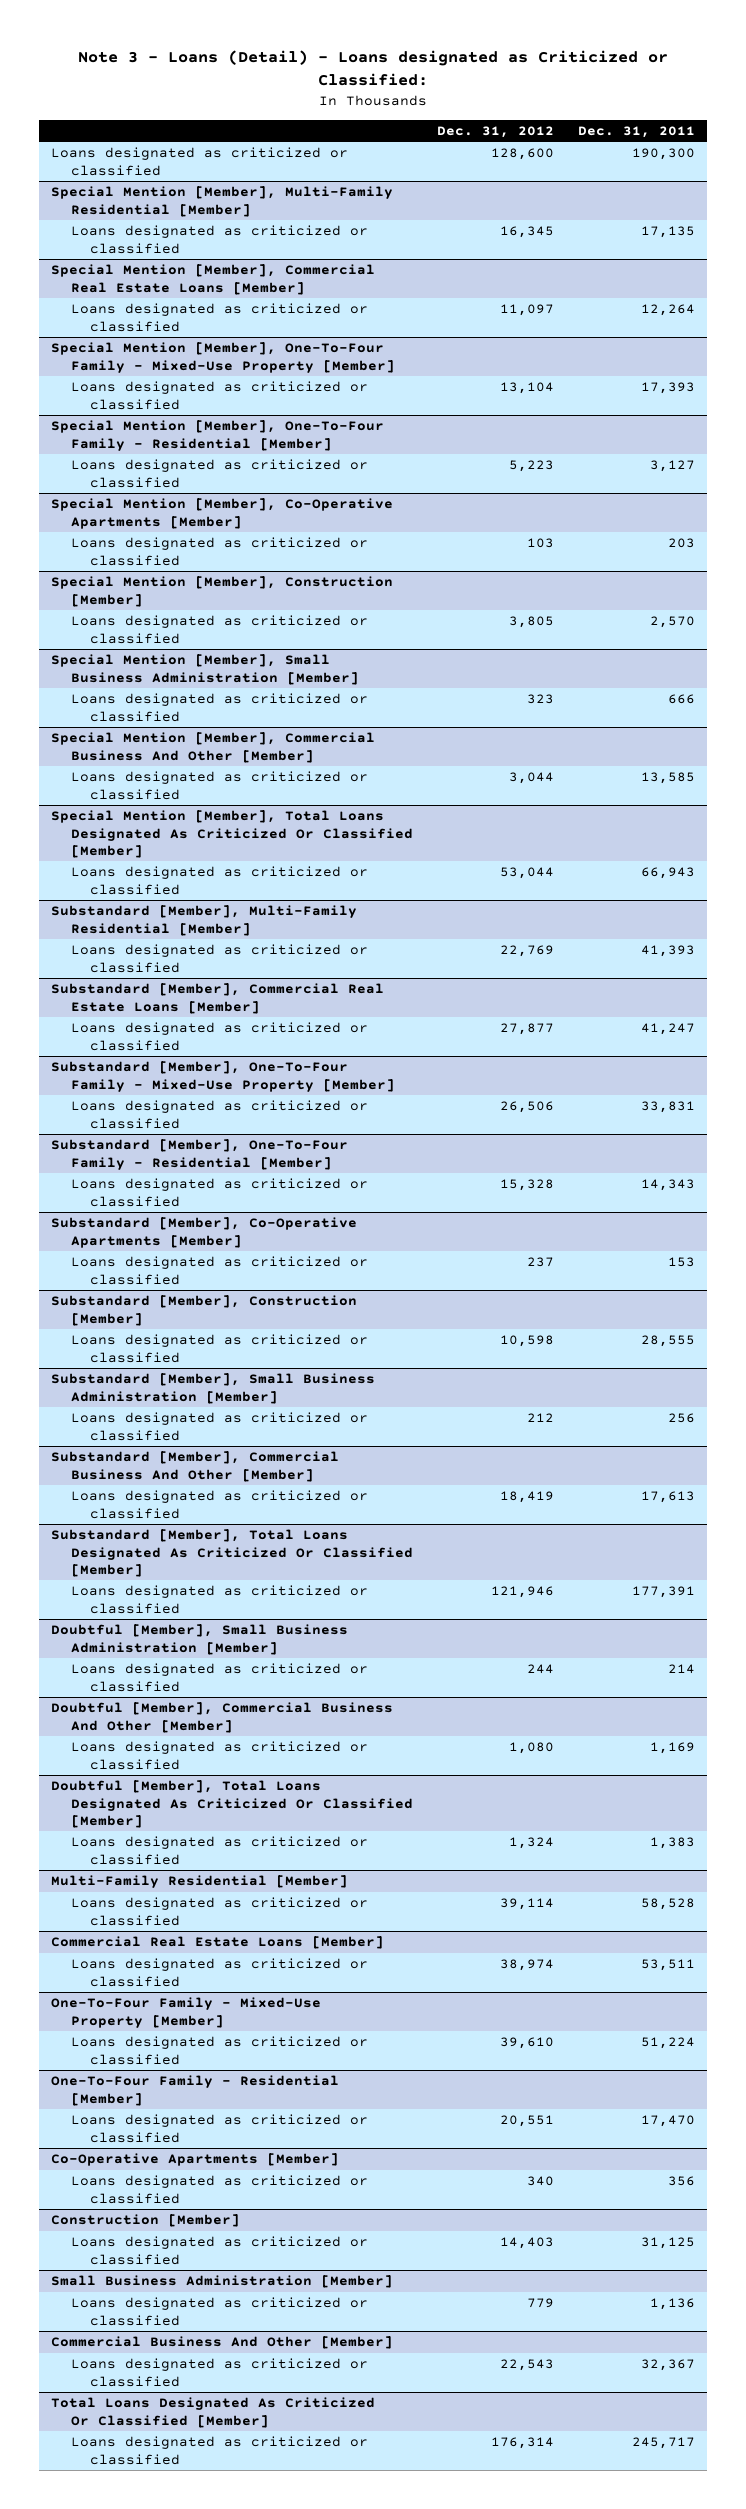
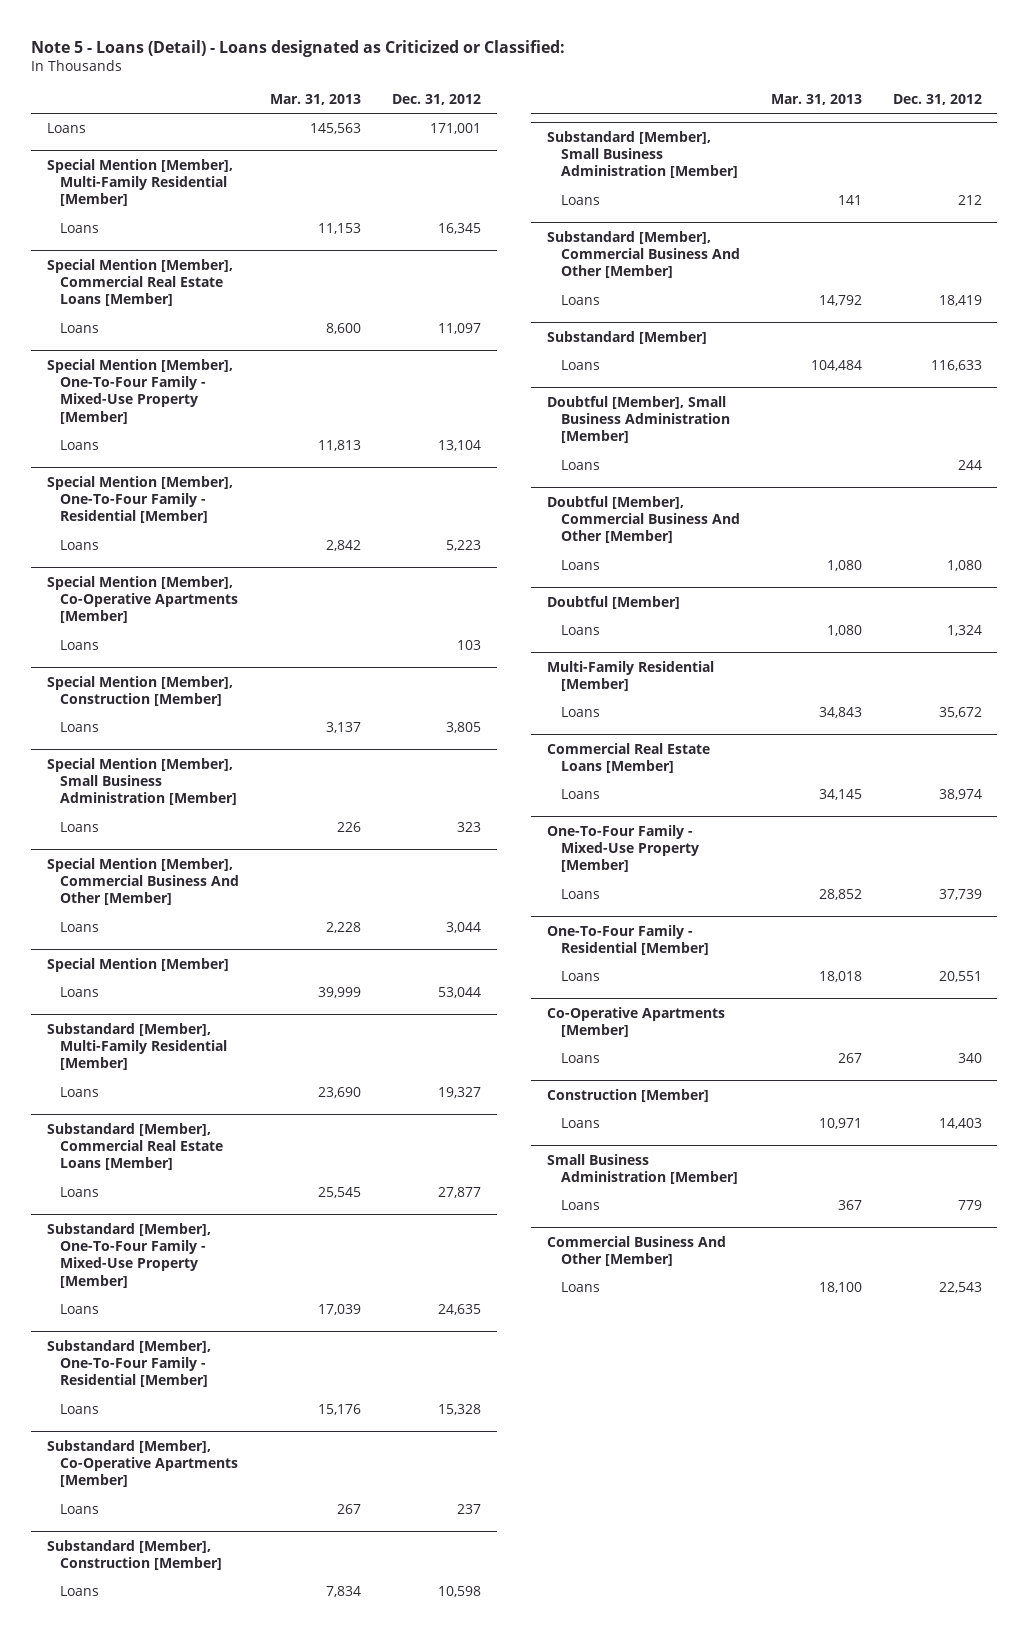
- Note 3 - Loans (Detail) - Loans designated as Criticized or Classified:
+ Note 5 - Loans (Detail) - Loans designated as Criticized or Classified:
- | Dec. 31, 2012 | Dec. 31, 2011
+ | Mar. 31, 2013 | Dec. 31, 2012
- Loans designated as criticized or classified | 128,600 | 190,300
+ Loans | 145,563 | 171,001
@ Special Mention [Member], Multi-Family Residential [Member]
- Loans designated as criticized or classified | 16,345 | 17,135
+ Loans | 11,153 | 16,345
@ Special Mention [Member], Commercial Real Estate Loans [Member]
- Loans designated as criticized or classified | 11,097 | 12,264
+ Loans | 8,600 | 11,097
@ Special Mention [Member], One-To-Four Family - Mixed-Use Property [Member]
- Loans designated as criticized or classified | 13,104 | 17,393
+ Loans | 11,813 | 13,104
@ Special Mention [Member], One-To-Four Family - Residential [Member]
- Loans designated as criticized or classified | 5,223 | 3,127
+ Loans | 2,842 | 5,223
@ Special Mention [Member], Co-Operative Apartments [Member]
- Loans designated as criticized or classified | 103 | 203
+ Loans | | 103
@ Special Mention [Member], Construction [Member]
- Loans designated as criticized or classified | 3,805 | 2,570
+ Loans | 3,137 | 3,805
@ Special Mention [Member], Small Business Administration [Member]
- Loans designated as criticized or classified | 323 | 666
+ Loans | 226 | 323
@ Special Mention [Member], Commercial Business And Other [Member]
- Loans designated as criticized or classified | 3,044 | 13,585
- Special Mention [Member], Total Loans Designated As Criticized Or Classified [Member]
- Loans designated as criticized or classified | 53,044 | 66,943
@ Special Mention [Member], Commercial Business And Other [Member]
+ Loans | 2,228 | 3,044
+ Special Mention [Member]
+ Loans | 39,999 | 53,044
@ Substandard [Member], Multi-Family Residential [Member]
- Loans designated as criticized or classified | 22,769 | 41,393
+ Loans | 23,690 | 19,327
@ Substandard [Member], Commercial Real Estate Loans [Member]
- Loans designated as criticized or classified | 27,877 | 41,247
+ Loans | 25,545 | 27,877
@ Substandard [Member], One-To-Four Family - Mixed-Use Property [Member]
- Loans designated as criticized or classified | 26,506 | 33,831
+ Loans | 17,039 | 24,635
@ Substandard [Member], One-To-Four Family - Residential [Member]
- Loans designated as criticized or classified | 15,328 | 14,343
+ Loans | 15,176 | 15,328
@ Substandard [Member], Co-Operative Apartments [Member]
- Loans designated as criticized or classified | 237 | 153
+ Loans | 267 | 237
@ Substandard [Member], Construction [Member]
- Loans designated as criticized or classified | 10,598 | 28,555
+ Loans | 7,834 | 10,598
@ Substandard [Member], Small Business Administration [Member]
- Loans designated as criticized or classified | 212 | 256
+ Loans | 141 | 212
@ Substandard [Member], Commercial Business And Other [Member]
- Loans designated as criticized or classified | 18,419 | 17,613
- Substandard [Member], Total Loans Designated As Criticized Or Classified [Member]
- Loans designated as criticized or classified | 121,946 | 177,391
@ Substandard [Member], Commercial Business And Other [Member]
+ Loans | 14,792 | 18,419
+ Substandard [Member]
+ Loans | 104,484 | 116,633
@ Doubtful [Member], Small Business Administration [Member]
- Loans designated as criticized or classified | 244 | 214
+ Loans | | 244
@ Doubtful [Member], Commercial Business And Other [Member]
- Loans designated as criticized or classified | 1,080 | 1,169
- Doubtful [Member], Total Loans Designated As Criticized Or Classified [Member]
- Loans designated as criticized or classified | 1,324 | 1,383
@ Doubtful [Member], Commercial Business And Other [Member]
+ Loans | 1,080 | 1,080
+ Doubtful [Member]
+ Loans | 1,080 | 1,324
@ Multi-Family Residential [Member]
- Loans designated as criticized or classified | 39,114 | 58,528
+ Loans | 34,843 | 35,672
@ Commercial Real Estate Loans [Member]
- Loans designated as criticized or classified | 38,974 | 53,511
+ Loans | 34,145 | 38,974
@ One-To-Four Family - Mixed-Use Property [Member]
- Loans designated as criticized or classified | 39,610 | 51,224
+ Loans | 28,852 | 37,739
@ One-To-Four Family - Residential [Member]
- Loans designated as criticized or classified | 20,551 | 17,470
+ Loans | 18,018 | 20,551
@ Co-Operative Apartments [Member]
- Loans designated as criticized or classified | 340 | 356
+ Loans | 267 | 340
@ Construction [Member]
- Loans designated as criticized or classified | 14,403 | 31,125
+ Loans | 10,971 | 14,403
@ Small Business Administration [Member]
- Loans designated as criticized or classified | 779 | 1,136
+ Loans | 367 | 779
@ Commercial Business And Other [Member]
- Loans designated as criticized or classified | 22,543 | 32,367
- Total Loans Designated As Criticized Or Classified [Member]
- Loans designated as criticized or classified | 176,314 | 245,717
@ Commercial Business And Other [Member]
+ Loans | 18,100 | 22,543

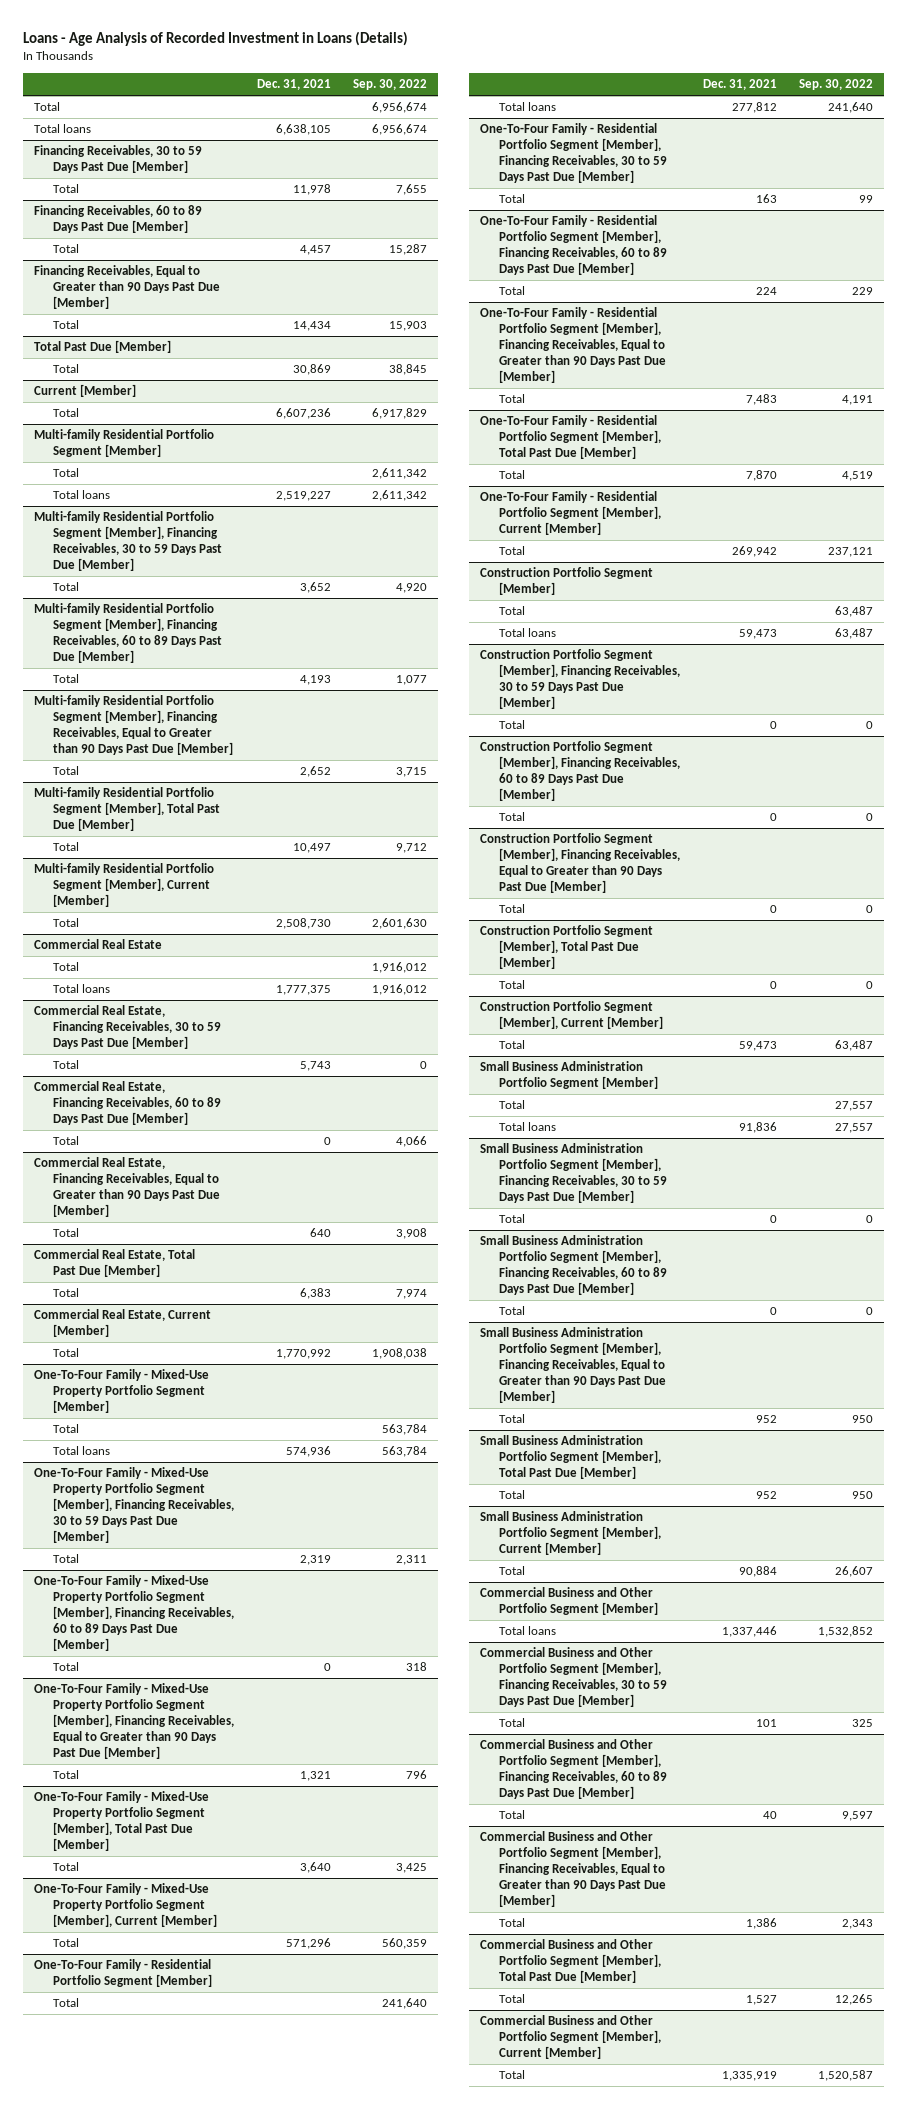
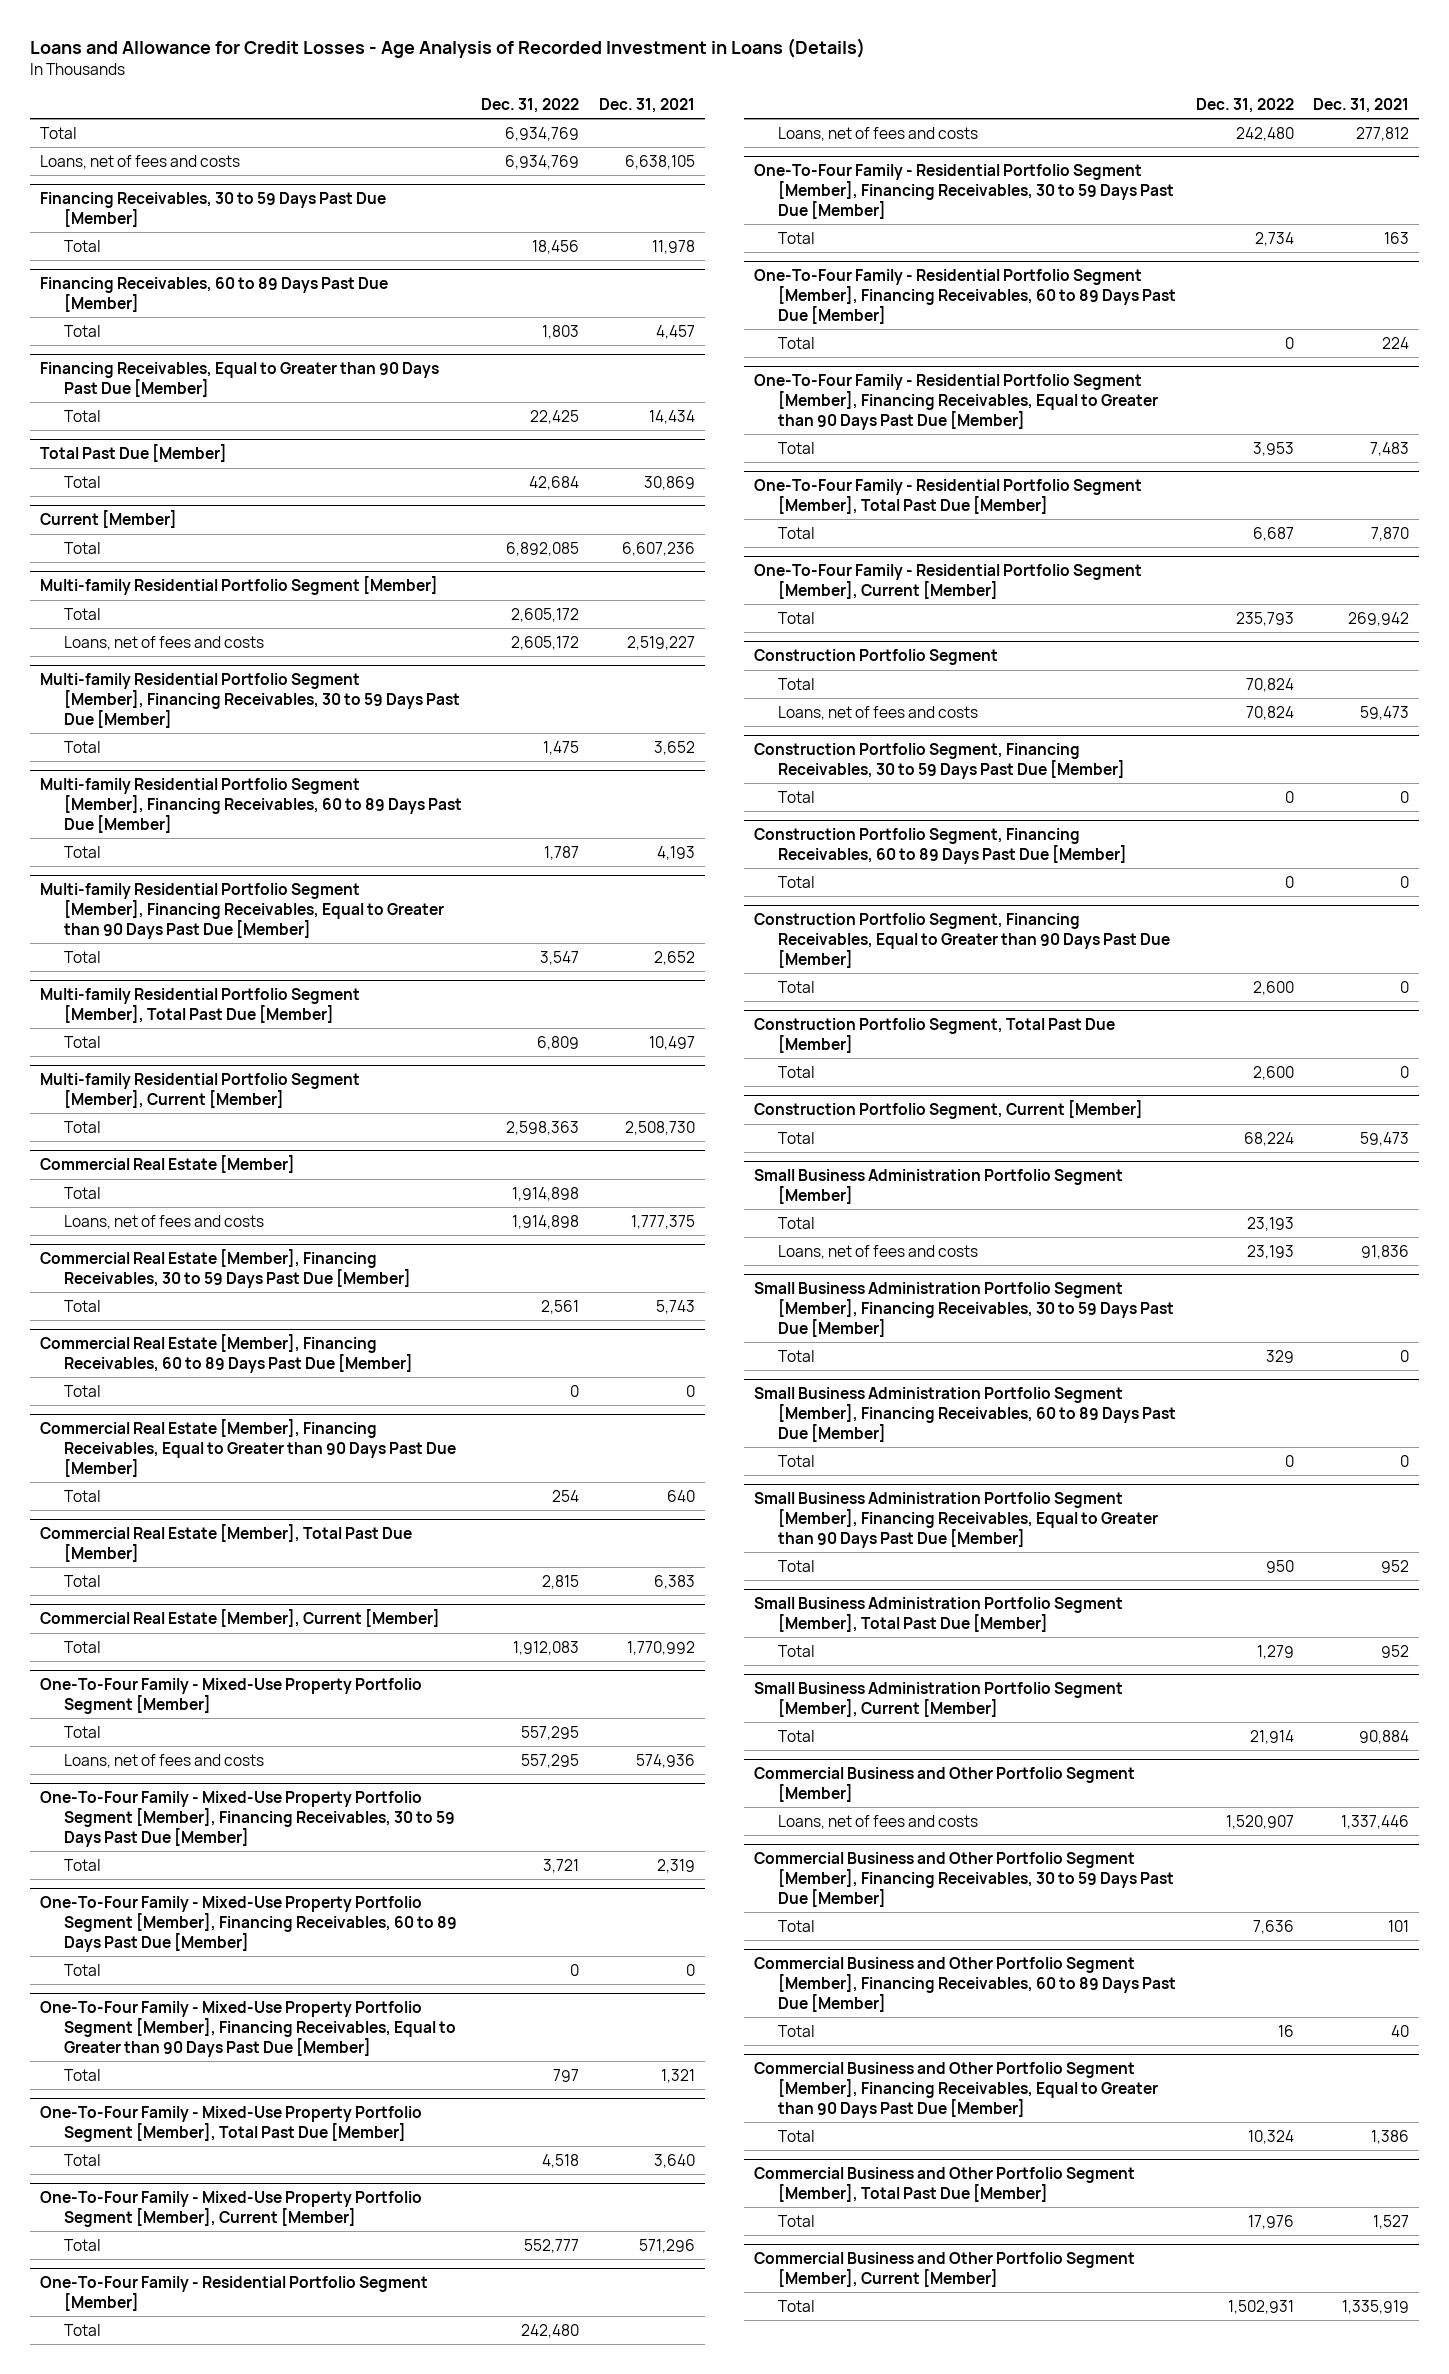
- Loans - Age Analysis of Recorded Investment in Loans (Details)
+ Loans and Allowance for Credit Losses - Age Analysis of Recorded Investment in Loans (Details)
- | Dec. 31, 2021 | Sep. 30, 2022
+ | Dec. 31, 2022 | Dec. 31, 2021
- Total loans | 6,638,105 | 6,956,674
+ Loans, net of fees and costs | 6,934,769 | 6,638,105
@ Multi-family Residential Portfolio Segment [Member]
- Total loans | 2,519,227 | 2,611,342
+ Loans, net of fees and costs | 2,605,172 | 2,519,227
- Commercial Real Estate
+ Commercial Real Estate [Member]
- Total loans | 1,777,375 | 1,916,012
- Commercial Real Estate, Financing Receivables, 30 to 59 Days Past Due [Member]
+ Loans, net of fees and costs | 1,914,898 | 1,777,375
+ Commercial Real Estate [Member], Financing Receivables, 30 to 59 Days Past Due [Member]
- Commercial Real Estate, Financing Receivables, 60 to 89 Days Past Due [Member]
+ Commercial Real Estate [Member], Financing Receivables, 60 to 89 Days Past Due [Member]
- Commercial Real Estate, Financing Receivables, Equal to Greater than 90 Days Past Due [Member]
+ Commercial Real Estate [Member], Financing Receivables, Equal to Greater than 90 Days Past Due [Member]
- Commercial Real Estate, Total Past Due [Member]
+ Commercial Real Estate [Member], Total Past Due [Member]
- Commercial Real Estate, Current [Member]
+ Commercial Real Estate [Member], Current [Member]
@ One-To-Four Family - Mixed-Use Property Portfolio Segment [Member]
- Total loans | 574,936 | 563,784
+ Loans, net of fees and costs | 557,295 | 574,936
@ One-To-Four Family - Residential Portfolio Segment [Member]
- Total loans | 277,812 | 241,640
+ Loans, net of fees and costs | 242,480 | 277,812
- Construction Portfolio Segment [Member]
+ Construction Portfolio Segment
- Total loans | 59,473 | 63,487
- Construction Portfolio Segment [Member], Financing Receivables, 30 to 59 Days Past Due [Member]
+ Loans, net of fees and costs | 70,824 | 59,473
+ Construction Portfolio Segment, Financing Receivables, 30 to 59 Days Past Due [Member]
- Construction Portfolio Segment [Member], Financing Receivables, 60 to 89 Days Past Due [Member]
+ Construction Portfolio Segment, Financing Receivables, 60 to 89 Days Past Due [Member]
- Construction Portfolio Segment [Member], Financing Receivables, Equal to Greater than 90 Days Past Due [Member]
+ Construction Portfolio Segment, Financing Receivables, Equal to Greater than 90 Days Past Due [Member]
- Construction Portfolio Segment [Member], Total Past Due [Member]
+ Construction Portfolio Segment, Total Past Due [Member]
- Construction Portfolio Segment [Member], Current [Member]
+ Construction Portfolio Segment, Current [Member]
@ Small Business Administration Portfolio Segment [Member]
- Total loans | 91,836 | 27,557
+ Loans, net of fees and costs | 23,193 | 91,836
@ Commercial Business and Other Portfolio Segment [Member]
- Total loans | 1,337,446 | 1,532,852
+ Loans, net of fees and costs | 1,520,907 | 1,337,446

